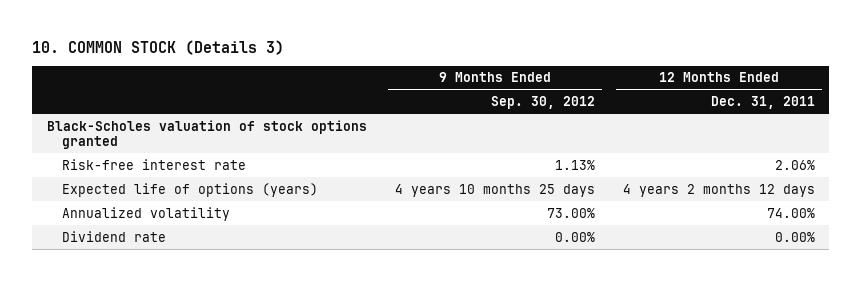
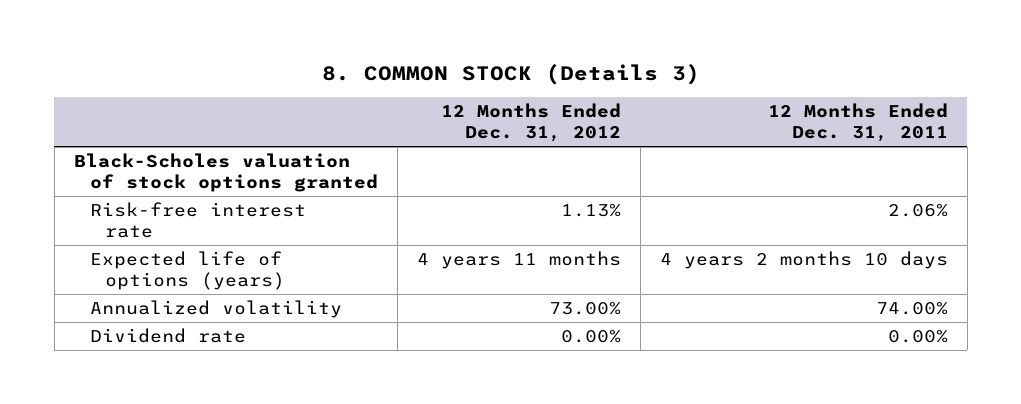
- 10. COMMON STOCK (Details 3)
+ 8. COMMON STOCK (Details 3)
- | 9 Months Ended Sep. 30, 2012 | 12 Months Ended Dec. 31, 2011
+ | 12 Months Ended Dec. 31, 2012 | 12 Months Ended Dec. 31, 2011
- Expected life of options (years) | 4 years 10 months 25 days | 4 years 2 months 12 days
+ Expected life of options (years) | 4 years 11 months | 4 years 2 months 10 days

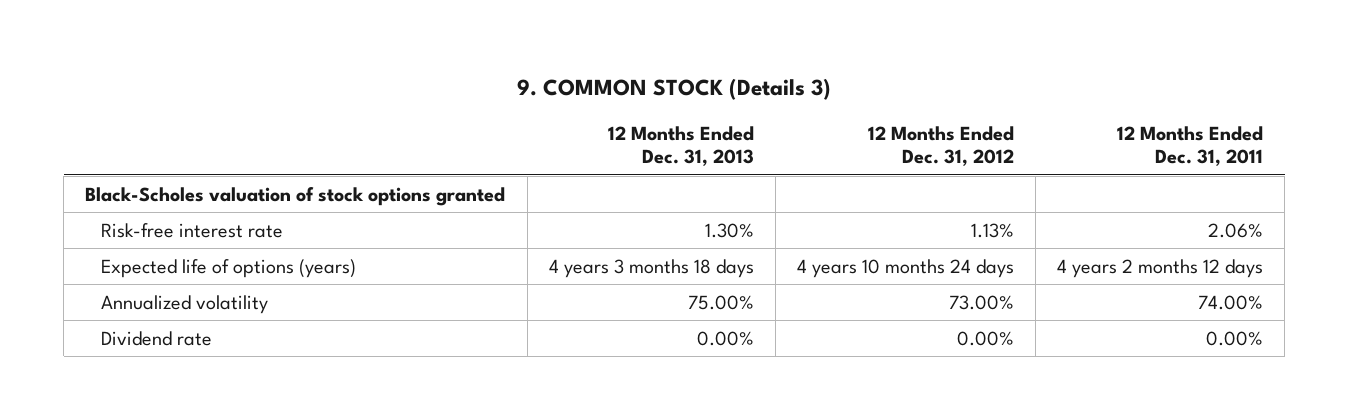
- 8. COMMON STOCK (Details 3)
+ 9. COMMON STOCK (Details 3)
- | 12 Months Ended Dec. 31, 2012 | 12 Months Ended Dec. 31, 2011
+ | 12 Months Ended Dec. 31, 2013 | 12 Months Ended Dec. 31, 2012 | 12 Months Ended Dec. 31, 2011
- Expected life of options (years) | 4 years 11 months | 4 years 2 months 10 days
+ Expected life of options (years) | 4 years 3 months 18 days | 4 years 10 months 24 days | 4 years 2 months 12 days

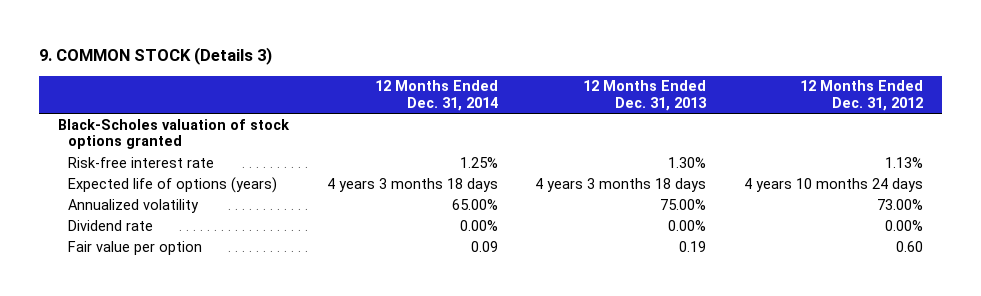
- | 12 Months Ended Dec. 31, 2013 | 12 Months Ended Dec. 31, 2012 | 12 Months Ended Dec. 31, 2011
+ | 12 Months Ended Dec. 31, 2014 | 12 Months Ended Dec. 31, 2013 | 12 Months Ended Dec. 31, 2012
+ Fair value per option | 0.09 | 0.19 | 0.60

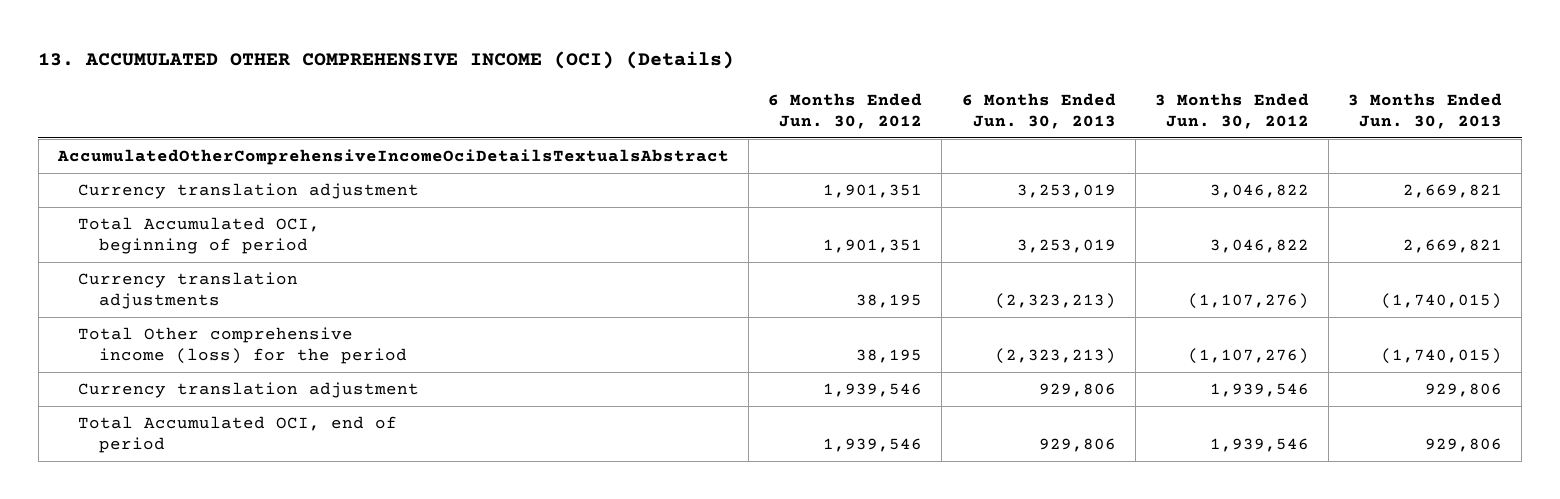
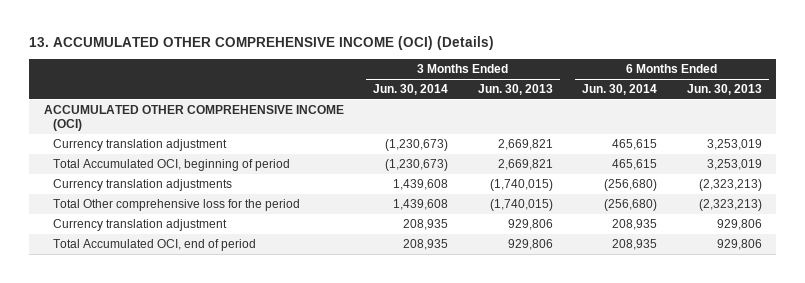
- | 6 Months Ended Jun. 30, 2012 | 6 Months Ended Jun. 30, 2013 | 3 Months Ended Jun. 30, 2012 | 3 Months Ended Jun. 30, 2013
+ | 3 Months Ended Jun. 30, 2014 | 3 Months Ended Jun. 30, 2013 | 6 Months Ended Jun. 30, 2014 | 6 Months Ended Jun. 30, 2013
- AccumulatedOtherComprehensiveIncomeOciDetailsTextualsAbstract
+ ACCUMULATED OTHER COMPREHENSIVE INCOME (OCI)
- Total Other comprehensive income (loss) for the period | 38,195 | (2,323,213) | (1,107,276) | (1,740,015)
+ Total Other comprehensive loss for the period | 1,439,608 | (1,740,015) | (256,680) | (2,323,213)

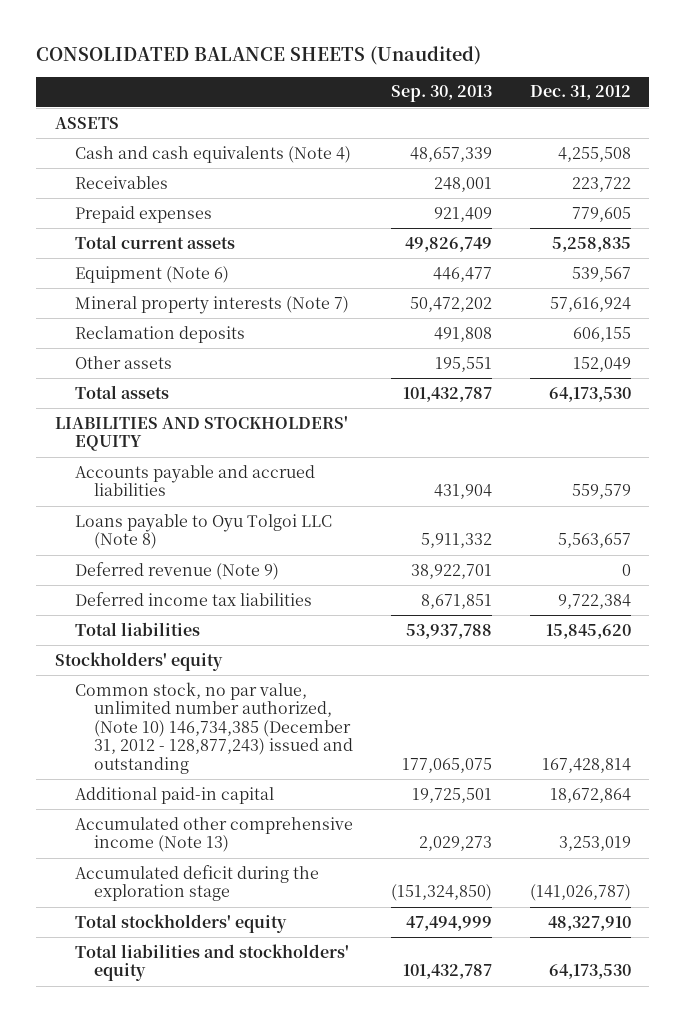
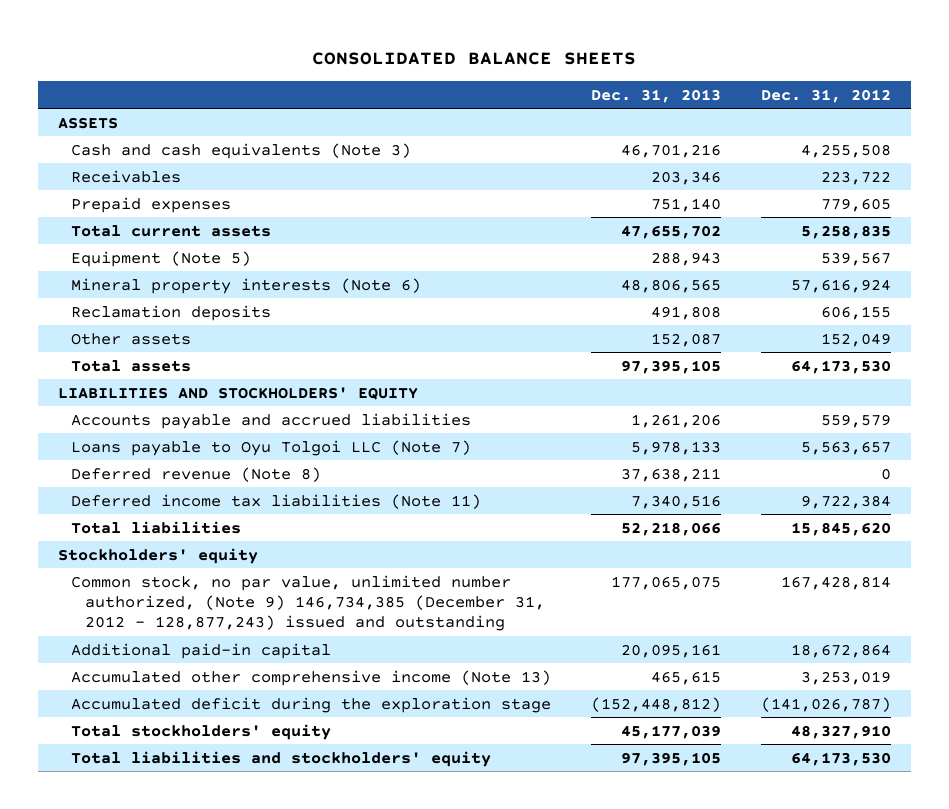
- CONSOLIDATED BALANCE SHEETS (Unaudited)
+ CONSOLIDATED BALANCE SHEETS
- | Sep. 30, 2013 | Dec. 31, 2012
+ | Dec. 31, 2013 | Dec. 31, 2012
- Cash and cash equivalents (Note 4) | 48,657,339 | 4,255,508
+ Cash and cash equivalents (Note 3) | 46,701,216 | 4,255,508
- Equipment (Note 6) | 446,477 | 539,567
- Mineral property interests (Note 7) | 50,472,202 | 57,616,924
+ Equipment (Note 5) | 288,943 | 539,567
+ Mineral property interests (Note 6) | 48,806,565 | 57,616,924
- Loans payable to Oyu Tolgoi LLC (Note 8) | 5,911,332 | 5,563,657
- Deferred revenue (Note 9) | 38,922,701 | 0
- Deferred income tax liabilities | 8,671,851 | 9,722,384
+ Loans payable to Oyu Tolgoi LLC (Note 7) | 5,978,133 | 5,563,657
+ Deferred revenue (Note 8) | 37,638,211 | 0
+ Deferred income tax liabilities (Note 11) | 7,340,516 | 9,722,384
- Common stock, no par value, unlimited number authorized, (Note 10) 146,734,385 (December 31, 2012 - 128,877,243) issued and outstanding | 177,065,075 | 167,428,814
+ Common stock, no par value, unlimited number authorized, (Note 9) 146,734,385 (December 31, 2012 - 128,877,243) issued and outstanding | 177,065,075 | 167,428,814

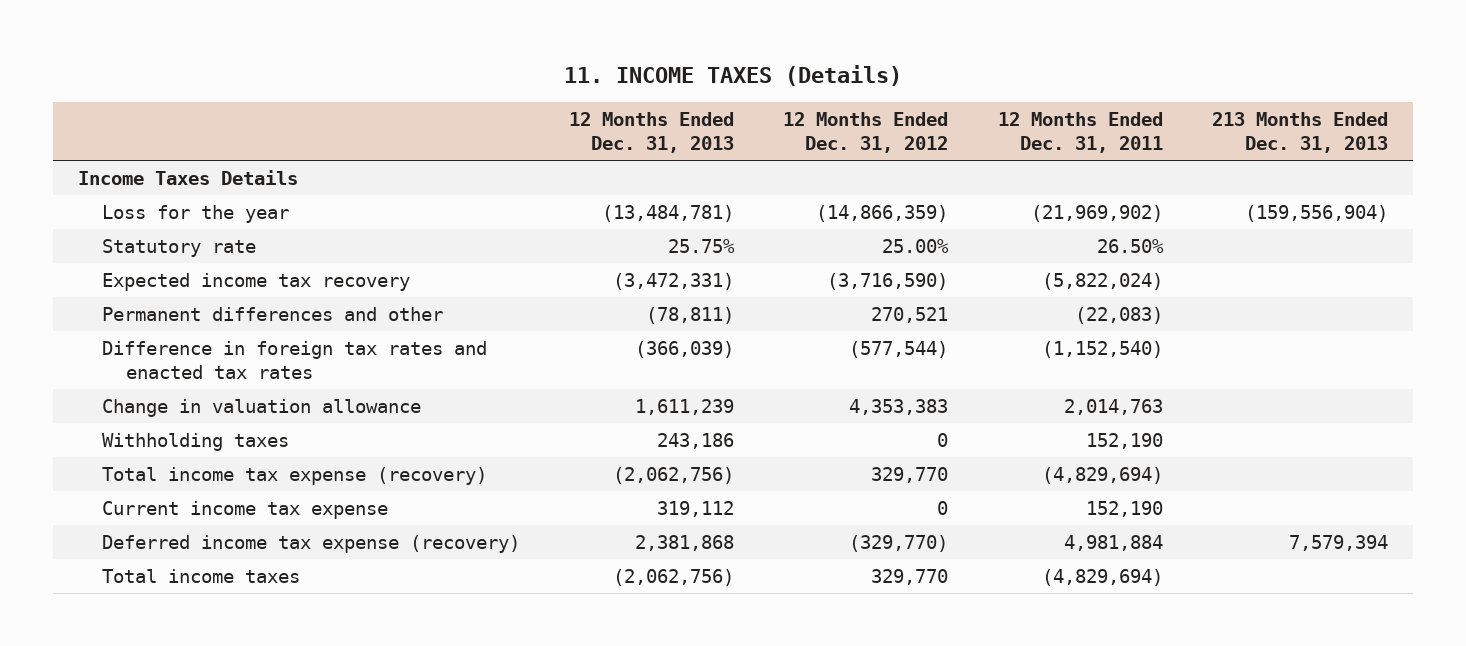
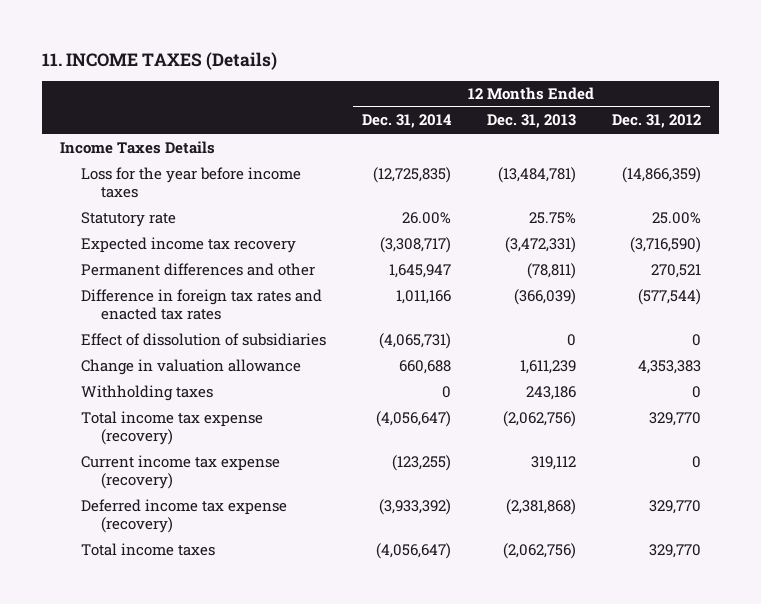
- | 12 Months Ended Dec. 31, 2013 | 12 Months Ended Dec. 31, 2012 | 12 Months Ended Dec. 31, 2011 | 213 Months Ended Dec. 31, 2013
+ | 12 Months Ended Dec. 31, 2014 | 12 Months Ended Dec. 31, 2013 | 12 Months Ended Dec. 31, 2012
- Loss for the year | (13,484,781) | (14,866,359) | (21,969,902) | (159,556,904)
+ Loss for the year before income taxes | (12,725,835) | (13,484,781) | (14,866,359)
+ Effect of dissolution of subsidiaries | (4,065,731) | 0 | 0
- Current income tax expense | 319,112 | 0 | 152,190 |
- Deferred income tax expense (recovery) | 2,381,868 | (329,770) | 4,981,884 | 7,579,394
+ Current income tax expense (recovery) | (123,255) | 319,112 | 0
+ Deferred income tax expense (recovery) | (3,933,392) | (2,381,868) | 329,770

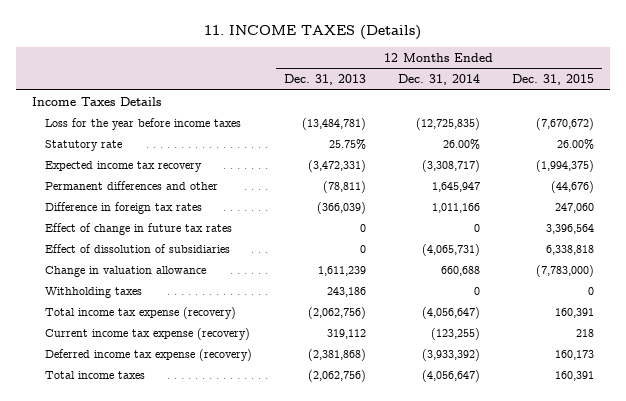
- | 12 Months Ended Dec. 31, 2014 | 12 Months Ended Dec. 31, 2013 | 12 Months Ended Dec. 31, 2012
+ | 12 Months Ended Dec. 31, 2013 | 12 Months Ended Dec. 31, 2014 | 12 Months Ended Dec. 31, 2015
- Difference in foreign tax rates and enacted tax rates | 1,011,166 | (366,039) | (577,544)
+ Difference in foreign tax rates | (366,039) | 1,011,166 | 247,060
+ Effect of change in future tax rates | 0 | 0 | 3,396,564

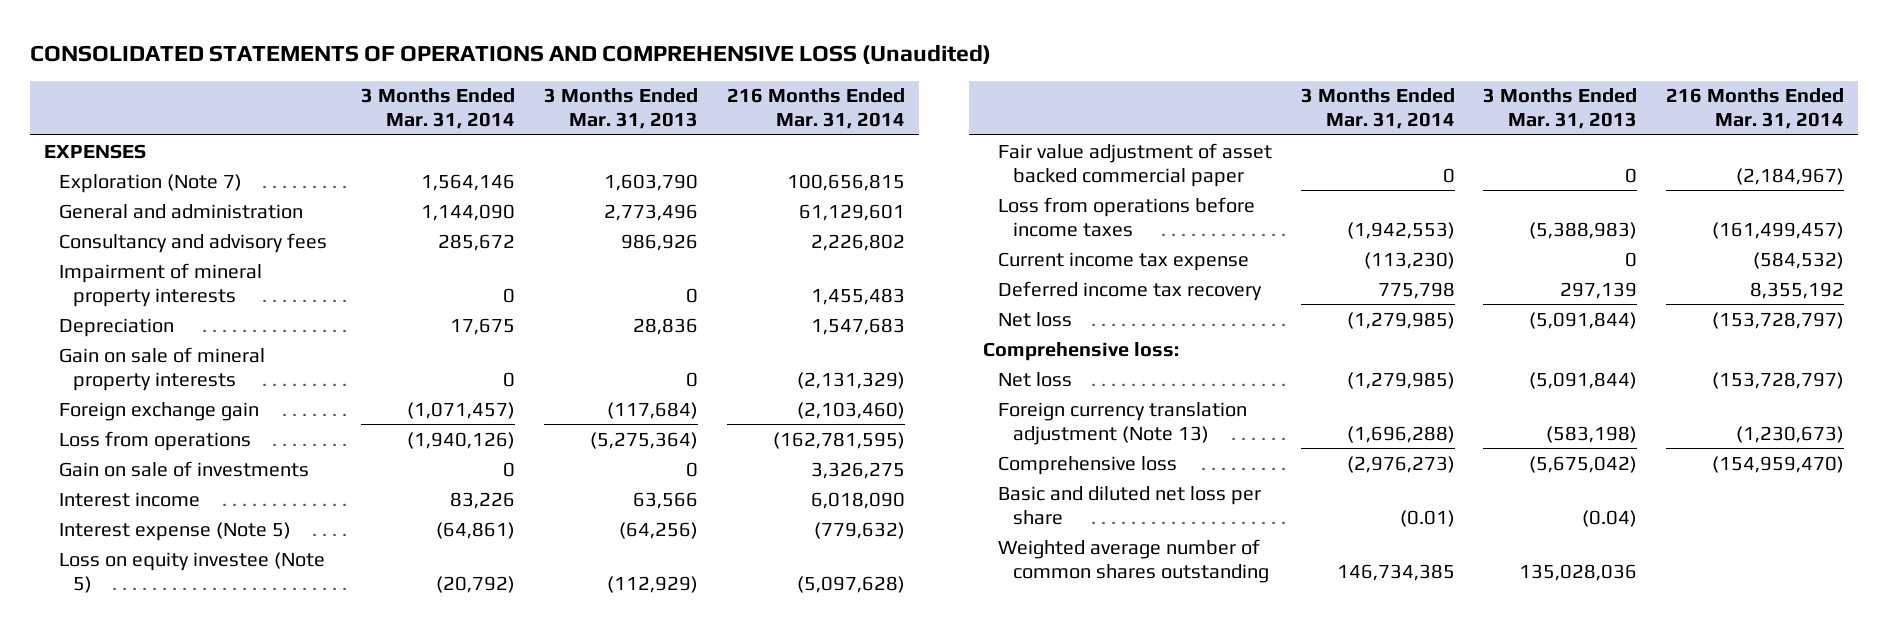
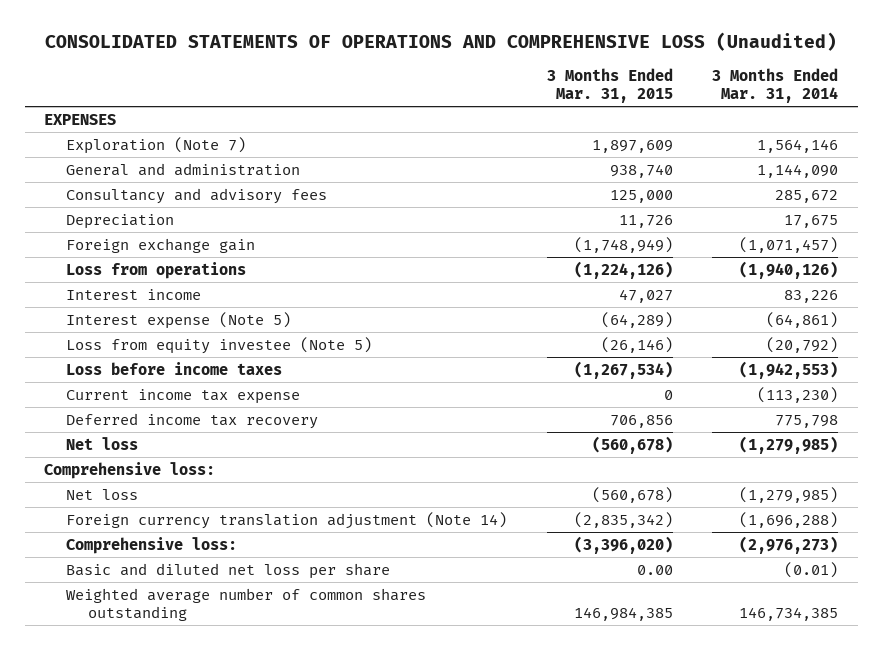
- | 3 Months Ended Mar. 31, 2014 | 3 Months Ended Mar. 31, 2013 | 216 Months Ended Mar. 31, 2014
+ | 3 Months Ended Mar. 31, 2015 | 3 Months Ended Mar. 31, 2014
- Impairment of mineral property interests | 0 | 0 | 1,455,483
- Gain on sale of mineral property interests | 0 | 0 | (2,131,329)
- Gain on sale of investments | 0 | 0 | 3,326,275
- Loss on equity investee (Note 5) | (20,792) | (112,929) | (5,097,628)
- Fair value adjustment of asset backed commercial paper | 0 | 0 | (2,184,967)
- Loss from operations before income taxes | (1,942,553) | (5,388,983) | (161,499,457)
+ Loss from equity investee (Note 5) | (26,146) | (20,792)
+ Loss before income taxes | (1,267,534) | (1,942,553)
- Foreign currency translation adjustment (Note 13) | (1,696,288) | (583,198) | (1,230,673)
- Comprehensive loss | (2,976,273) | (5,675,042) | (154,959,470)
+ Foreign currency translation adjustment (Note 14) | (2,835,342) | (1,696,288)
+ Comprehensive loss: | (3,396,020) | (2,976,273)

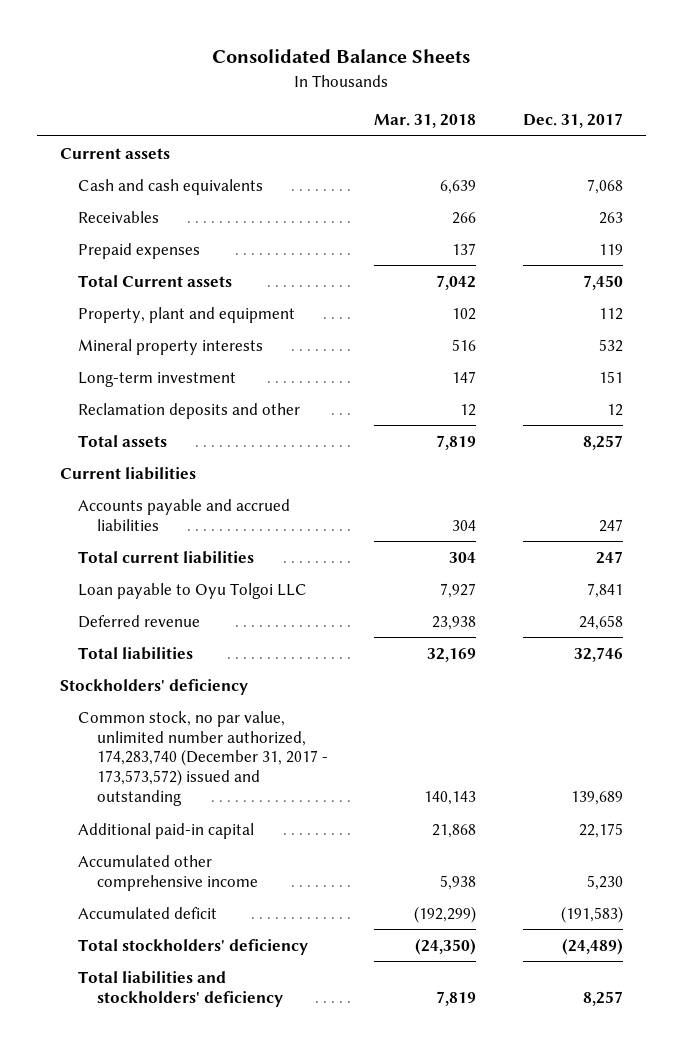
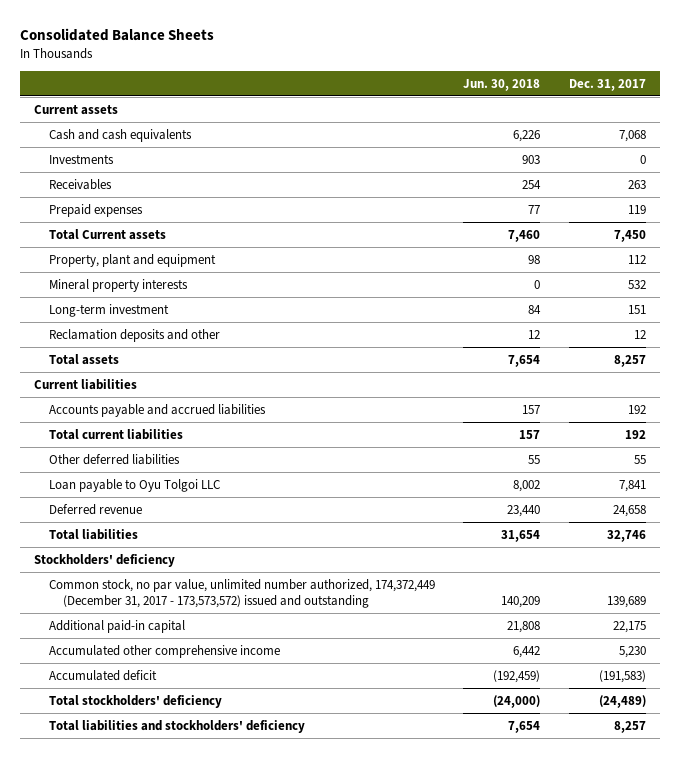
- | Mar. 31, 2018 | Dec. 31, 2017
+ | Jun. 30, 2018 | Dec. 31, 2017
+ Investments | 903 | 0
- Accounts payable and accrued liabilities | 304 | 247
- Total current liabilities | 304 | 247
+ Accounts payable and accrued liabilities | 157 | 192
+ Total current liabilities | 157 | 192
+ Other deferred liabilities | 55 | 55
- Common stock, no par value, unlimited number authorized, 174,283,740 (December 31, 2017 - 173,573,572) issued and outstanding | 140,143 | 139,689
+ Common stock, no par value, unlimited number authorized, 174,372,449 (December 31, 2017 - 173,573,572) issued and outstanding | 140,209 | 139,689

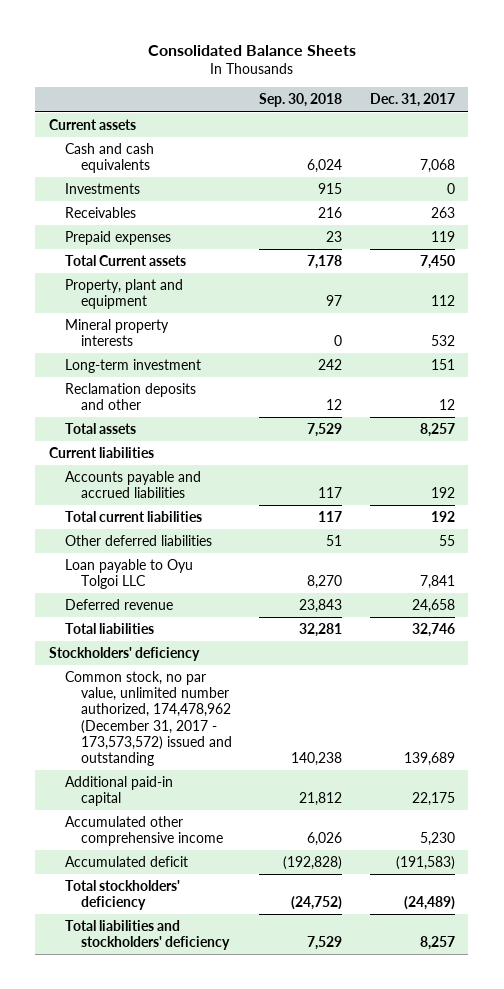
- | Jun. 30, 2018 | Dec. 31, 2017
+ | Sep. 30, 2018 | Dec. 31, 2017
- Common stock, no par value, unlimited number authorized, 174,372,449 (December 31, 2017 - 173,573,572) issued and outstanding | 140,209 | 139,689
+ Common stock, no par value, unlimited number authorized, 174,478,962 (December 31, 2017 - 173,573,572) issued and outstanding | 140,238 | 139,689

